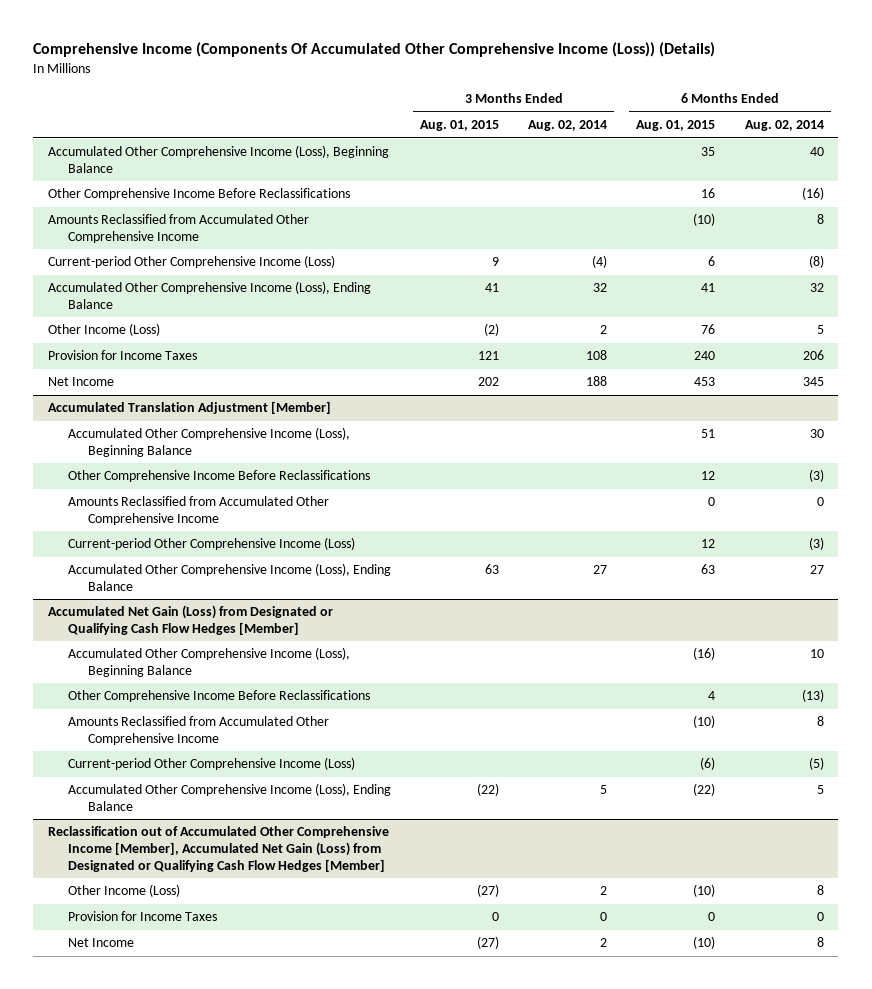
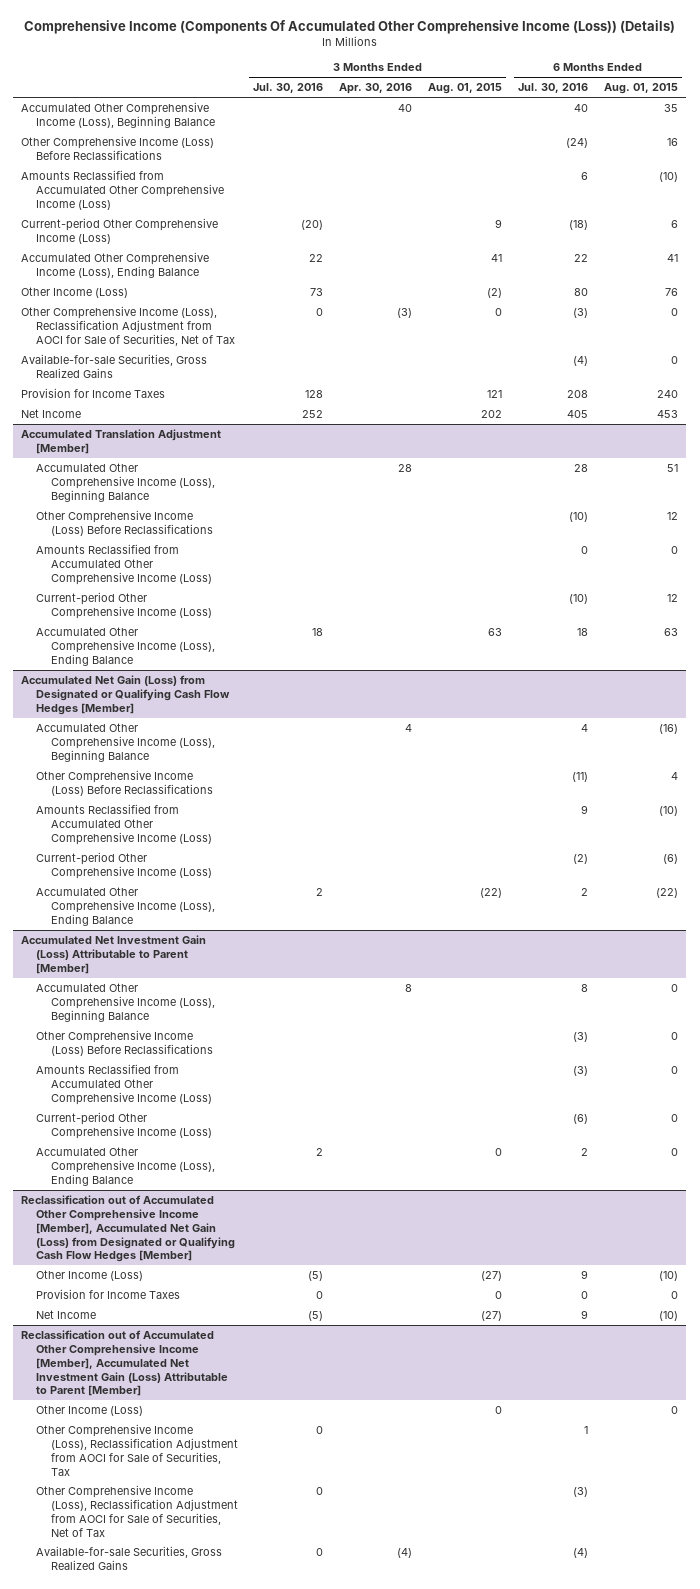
- | 3 Months Ended Aug. 01, 2015 | 3 Months Ended Aug. 02, 2014 | 6 Months Ended Aug. 01, 2015 | 6 Months Ended Aug. 02, 2014
+ | 3 Months Ended Jul. 30, 2016 | 3 Months Ended Apr. 30, 2016 | 3 Months Ended Aug. 01, 2015 | 6 Months Ended Jul. 30, 2016 | 6 Months Ended Aug. 01, 2015
- Other Comprehensive Income Before Reclassifications | | | 16 | (16)
- Amounts Reclassified from Accumulated Other Comprehensive Income | | | (10) | 8
+ Other Comprehensive Income (Loss) Before Reclassifications | | | | (24) | 16
+ Amounts Reclassified from Accumulated Other Comprehensive Income (Loss) | | | | 6 | (10)
+ Other Comprehensive Income (Loss), Reclassification Adjustment from AOCI for Sale of Securities, Net of Tax | 0 | (3) | 0 | (3) | 0
+ Available-for-sale Securities, Gross Realized Gains | | | | (4) | 0
@ Accumulated Translation Adjustment [Member]
- Other Comprehensive Income Before Reclassifications | | | 12 | (3)
- Amounts Reclassified from Accumulated Other Comprehensive Income | | | 0 | 0
+ Other Comprehensive Income (Loss) Before Reclassifications | | | | (10) | 12
+ Amounts Reclassified from Accumulated Other Comprehensive Income (Loss) | | | | 0 | 0
@ Accumulated Net Gain (Loss) from Designated or Qualifying Cash Flow Hedges [Member]
- Other Comprehensive Income Before Reclassifications | | | 4 | (13)
- Amounts Reclassified from Accumulated Other Comprehensive Income | | | (10) | 8
+ Other Comprehensive Income (Loss) Before Reclassifications | | | | (11) | 4
+ Amounts Reclassified from Accumulated Other Comprehensive Income (Loss) | | | | 9 | (10)
+ Accumulated Net Investment Gain (Loss) Attributable to Parent [Member]
+ Accumulated Other Comprehensive Income (Loss), Beginning Balance | | 8 | | 8 | 0
+ Other Comprehensive Income (Loss) Before Reclassifications | | | | (3) | 0
+ Amounts Reclassified from Accumulated Other Comprehensive Income (Loss) | | | | (3) | 0
+ Current-period Other Comprehensive Income (Loss) | | | | (6) | 0
+ Accumulated Other Comprehensive Income (Loss), Ending Balance | 2 | | 0 | 2 | 0
+ Reclassification out of Accumulated Other Comprehensive Income [Member], Accumulated Net Investment Gain (Loss) Attributable to Parent [Member]
+ Other Income (Loss) | | | 0 | | 0
+ Other Comprehensive Income (Loss), Reclassification Adjustment from AOCI for Sale of Securities, Tax | 0 | | | 1 |
+ Other Comprehensive Income (Loss), Reclassification Adjustment from AOCI for Sale of Securities, Net of Tax | 0 | | | (3) |
+ Available-for-sale Securities, Gross Realized Gains | 0 | (4) | | (4) |

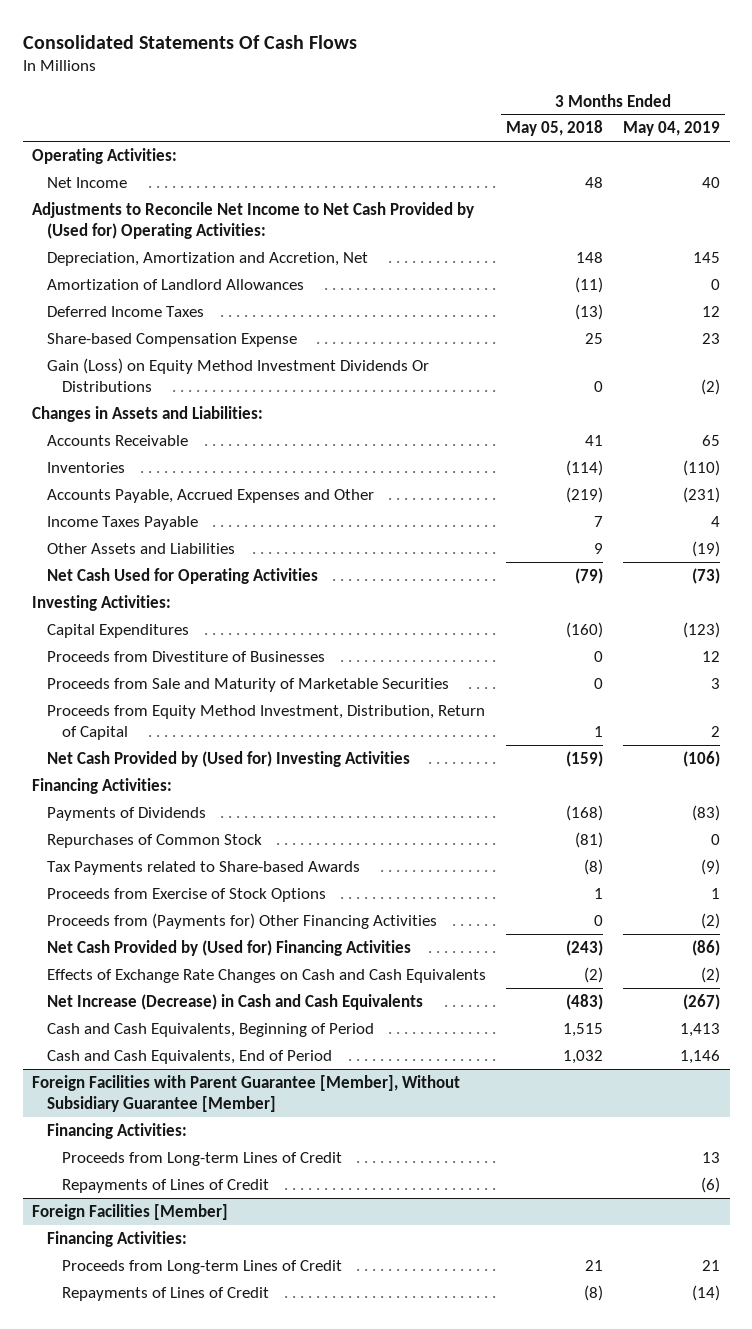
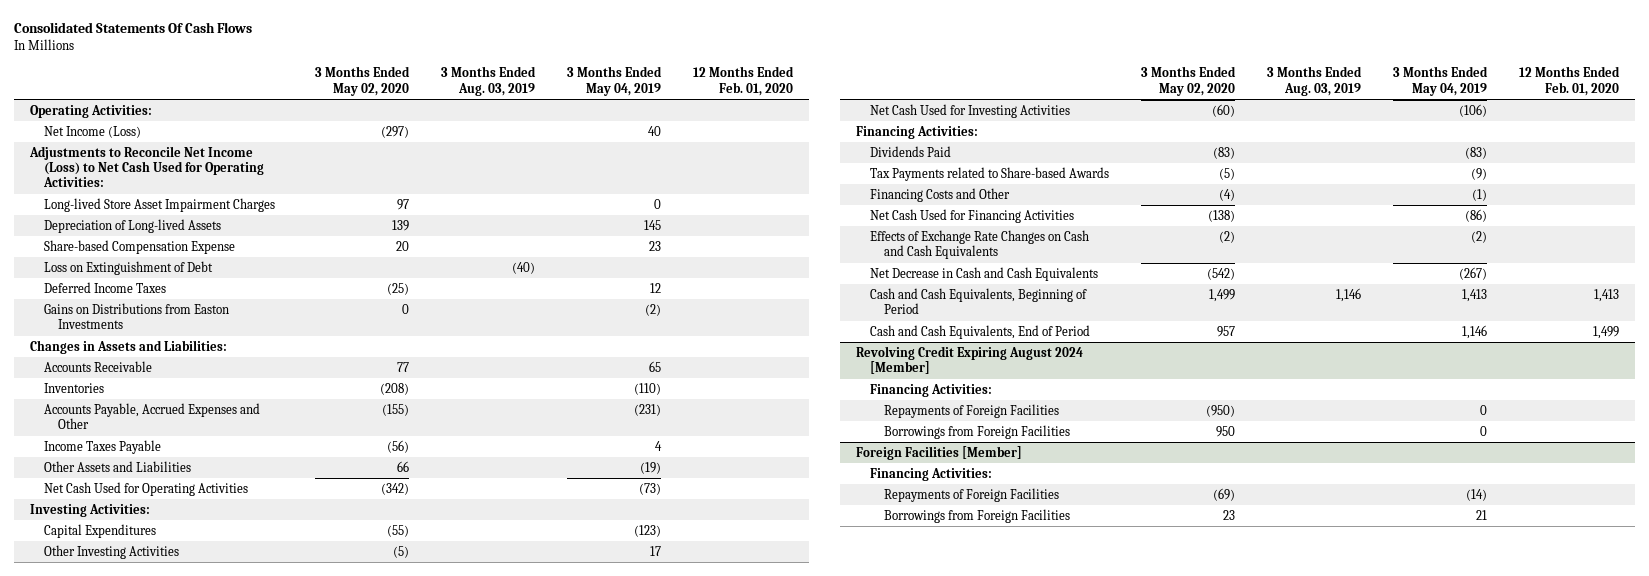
- | 3 Months Ended May 05, 2018 | 3 Months Ended May 04, 2019
+ | 3 Months Ended May 02, 2020 | 3 Months Ended Aug. 03, 2019 | 3 Months Ended May 04, 2019 | 12 Months Ended Feb. 01, 2020
- Net Income | 48 | 40
- Adjustments to Reconcile Net Income to Net Cash Provided by (Used for) Operating Activities:
- Depreciation, Amortization and Accretion, Net | 148 | 145
- Amortization of Landlord Allowances | (11) | 0
+ Net Income (Loss) | (297) | | 40 |
+ Adjustments to Reconcile Net Income (Loss) to Net Cash Used for Operating Activities:
+ Long-lived Store Asset Impairment Charges | 97 | | 0 |
+ Depreciation of Long-lived Assets | 139 | | 145 |
- Gain (Loss) on Equity Method Investment Dividends Or Distributions | 0 | (2)
+ Loss on Extinguishment of Debt | | (40) | |
moved down: Deferred Income Taxes | (25) | | 12 |
+ Gains on Distributions from Easton Investments | 0 | | (2) |
- Proceeds from Divestiture of Businesses | 0 | 12
- Proceeds from Sale and Maturity of Marketable Securities | 0 | 3
- Proceeds from Equity Method Investment, Distribution, Return of Capital | 1 | 2
- Net Cash Provided by (Used for) Investing Activities | (159) | (106)
+ Other Investing Activities | (5) | | 17 |
+ Net Cash Used for Investing Activities | (60) | | (106) |
- Payments of Dividends | (168) | (83)
- Repurchases of Common Stock | (81) | 0
+ Dividends Paid | (83) | | (83) |
- Proceeds from Exercise of Stock Options | 1 | 1
- Proceeds from (Payments for) Other Financing Activities | 0 | (2)
- Net Cash Provided by (Used for) Financing Activities | (243) | (86)
+ Financing Costs and Other | (4) | | (1) |
+ Net Cash Used for Financing Activities | (138) | | (86) |
- Net Increase (Decrease) in Cash and Cash Equivalents | (483) | (267)
+ Net Decrease in Cash and Cash Equivalents | (542) | | (267) |
- Foreign Facilities with Parent Guarantee [Member], Without Subsidiary Guarantee [Member]
+ Revolving Credit Expiring August 2024 [Member]
- Proceeds from Long-term Lines of Credit | | 13
- Repayments of Lines of Credit | | (6)
+ Repayments of Foreign Facilities | (950) | | 0 |
+ Borrowings from Foreign Facilities | 950 | | 0 |
@ Foreign Facilities [Member]
- Proceeds from Long-term Lines of Credit | 21 | 21
- Repayments of Lines of Credit | (8) | (14)
+ Repayments of Foreign Facilities | (69) | | (14) |
+ Borrowings from Foreign Facilities | 23 | | 21 |

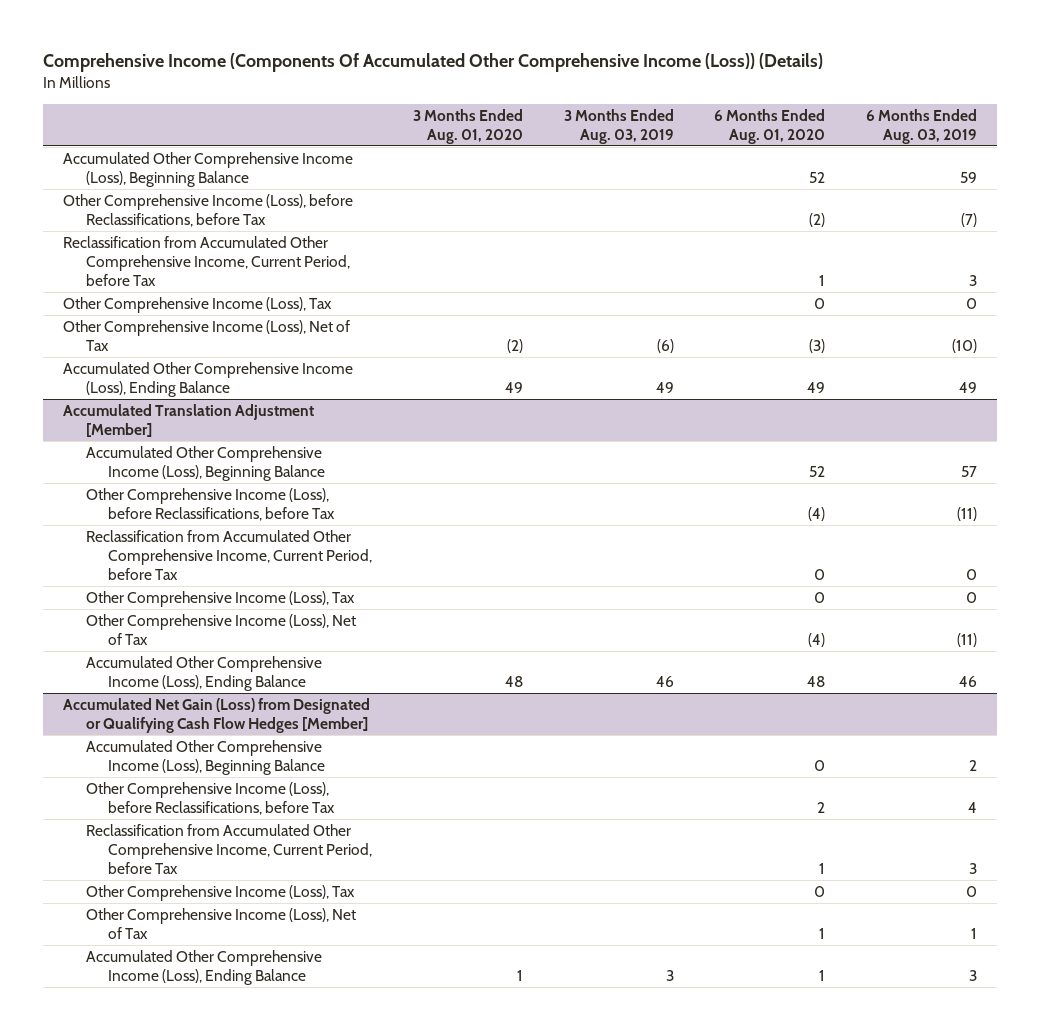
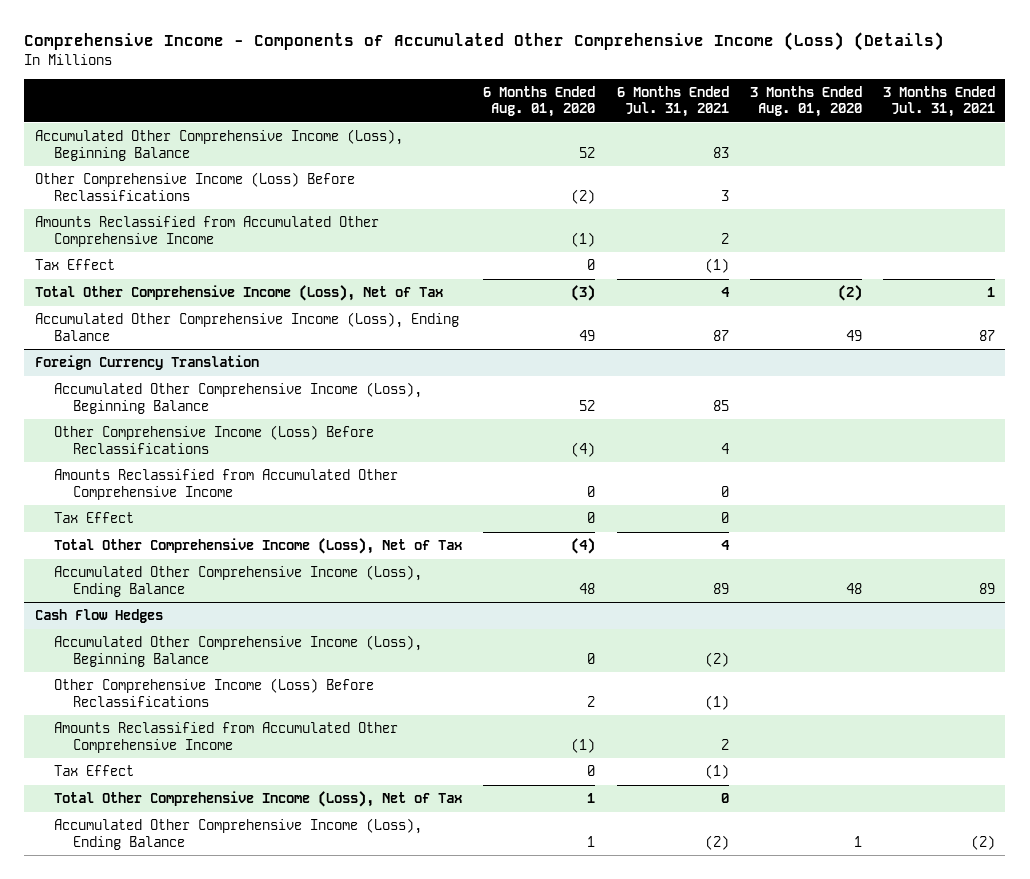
- Comprehensive Income (Components Of Accumulated Other Comprehensive Income (Loss)) (Details)
+ Comprehensive Income - Components of Accumulated Other Comprehensive Income (Loss) (Details)
- | 3 Months Ended Aug. 01, 2020 | 3 Months Ended Aug. 03, 2019 | 6 Months Ended Aug. 01, 2020 | 6 Months Ended Aug. 03, 2019
+ | 6 Months Ended Aug. 01, 2020 | 6 Months Ended Jul. 31, 2021 | 3 Months Ended Aug. 01, 2020 | 3 Months Ended Jul. 31, 2021
- Other Comprehensive Income (Loss), before Reclassifications, before Tax | | | (2) | (7)
- Reclassification from Accumulated Other Comprehensive Income, Current Period, before Tax | | | 1 | 3
- Other Comprehensive Income (Loss), Tax | | | 0 | 0
- Other Comprehensive Income (Loss), Net of Tax | (2) | (6) | (3) | (10)
+ Other Comprehensive Income (Loss) Before Reclassifications | (2) | 3 | |
+ Amounts Reclassified from Accumulated Other Comprehensive Income | (1) | 2 | |
+ Tax Effect | 0 | (1) | |
+ Total Other Comprehensive Income (Loss), Net of Tax | (3) | 4 | (2) | 1
- Accumulated Translation Adjustment [Member]
+ Foreign Currency Translation
- Other Comprehensive Income (Loss), before Reclassifications, before Tax | | | (4) | (11)
- Reclassification from Accumulated Other Comprehensive Income, Current Period, before Tax | | | 0 | 0
- Other Comprehensive Income (Loss), Tax | | | 0 | 0
- Other Comprehensive Income (Loss), Net of Tax | | | (4) | (11)
+ Other Comprehensive Income (Loss) Before Reclassifications | (4) | 4 | |
+ Amounts Reclassified from Accumulated Other Comprehensive Income | 0 | 0 | |
+ Tax Effect | 0 | 0 | |
+ Total Other Comprehensive Income (Loss), Net of Tax | (4) | 4 | |
- Accumulated Net Gain (Loss) from Designated or Qualifying Cash Flow Hedges [Member]
+ Cash Flow Hedges
- Other Comprehensive Income (Loss), before Reclassifications, before Tax | | | 2 | 4
- Reclassification from Accumulated Other Comprehensive Income, Current Period, before Tax | | | 1 | 3
- Other Comprehensive Income (Loss), Tax | | | 0 | 0
- Other Comprehensive Income (Loss), Net of Tax | | | 1 | 1
+ Other Comprehensive Income (Loss) Before Reclassifications | 2 | (1) | |
+ Amounts Reclassified from Accumulated Other Comprehensive Income | (1) | 2 | |
+ Tax Effect | 0 | (1) | |
+ Total Other Comprehensive Income (Loss), Net of Tax | 1 | 0 | |

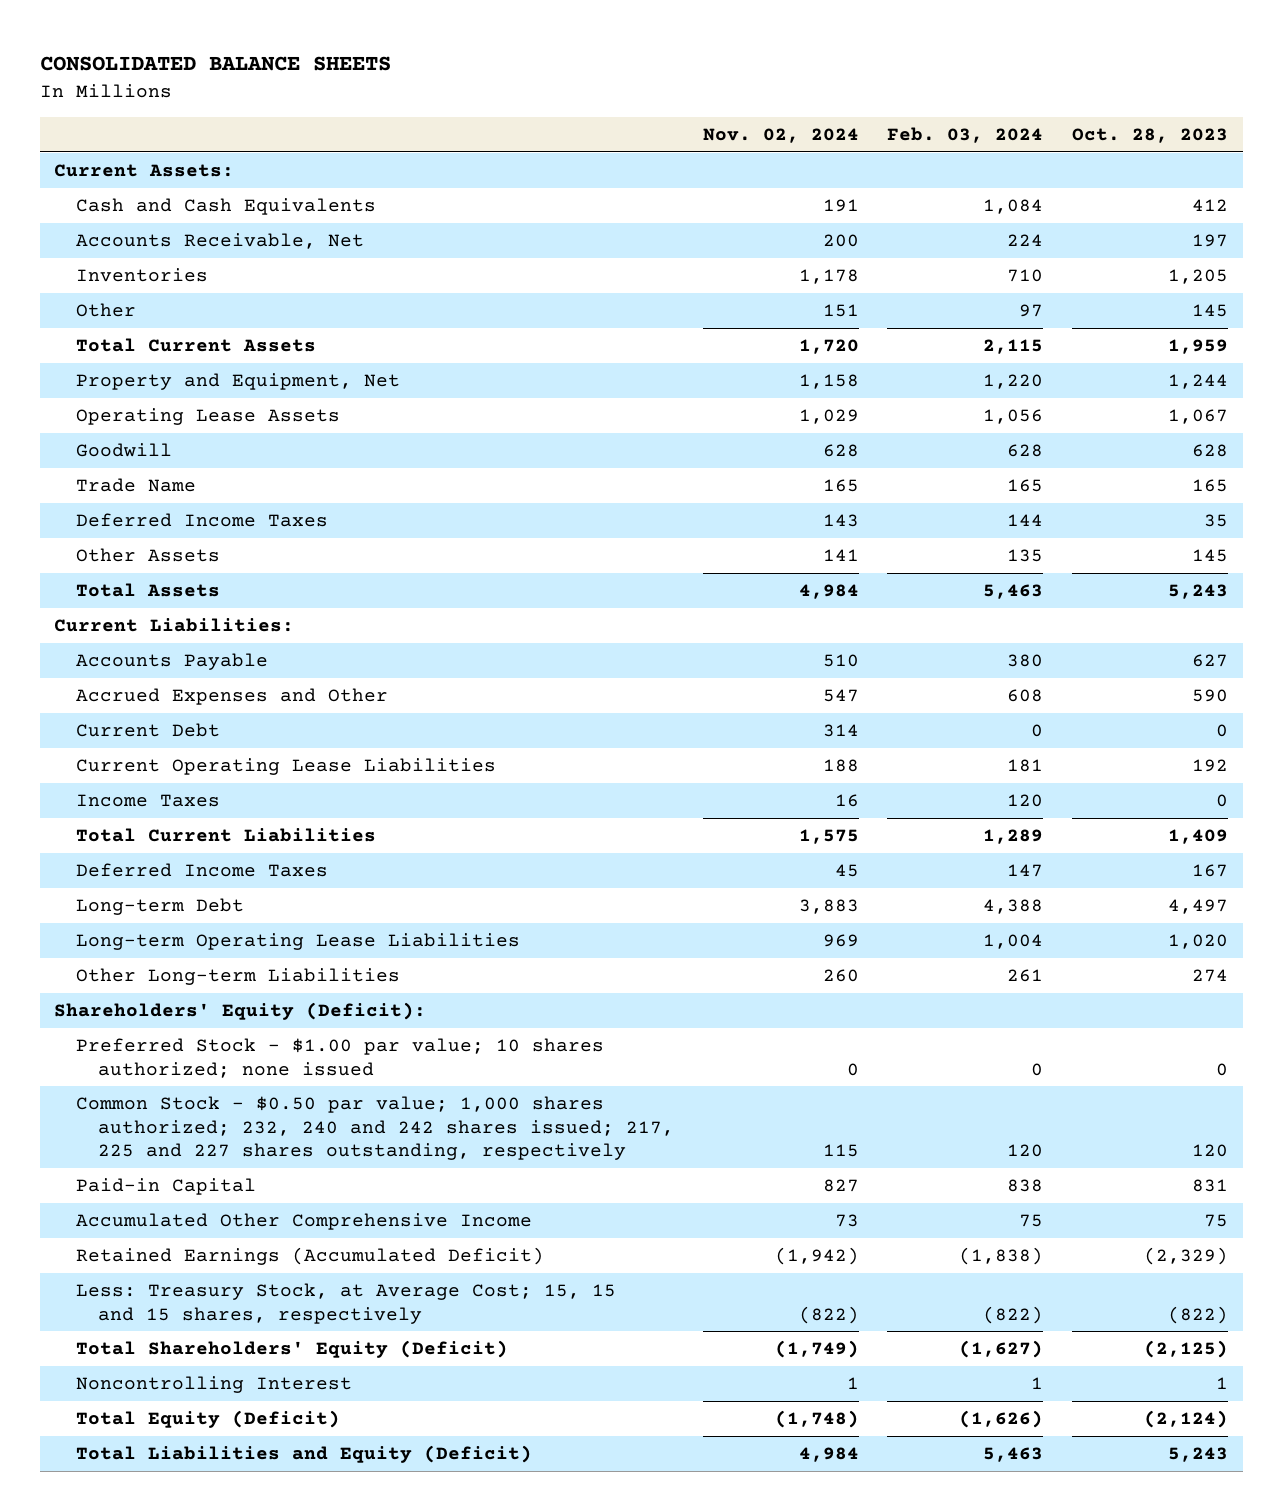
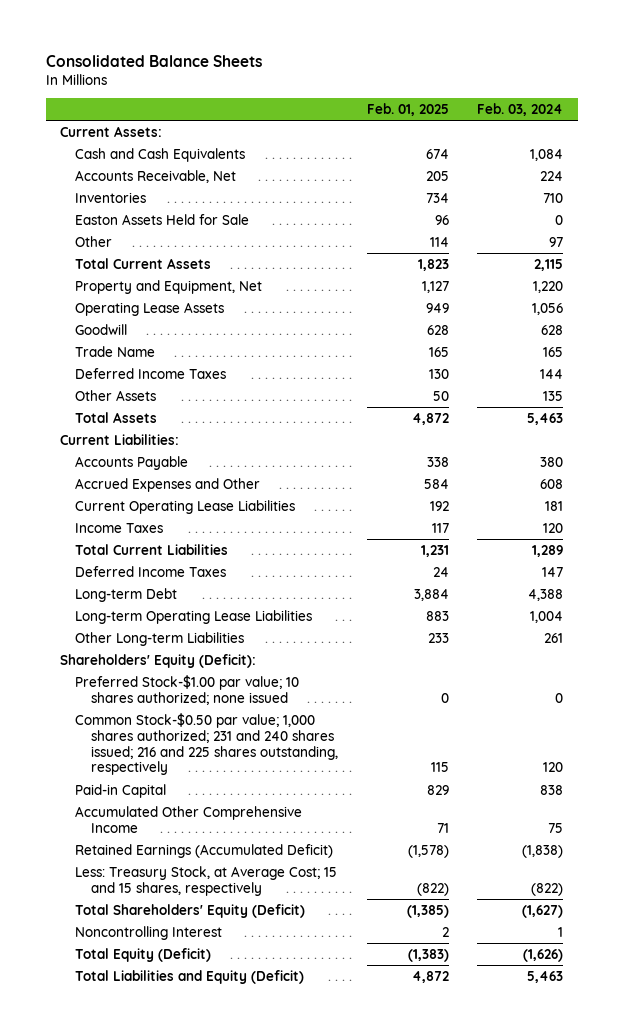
- CONSOLIDATED BALANCE SHEETS
+ Consolidated Balance Sheets
- | Nov. 02, 2024 | Feb. 03, 2024 | Oct. 28, 2023
+ | Feb. 01, 2025 | Feb. 03, 2024
+ Easton Assets Held for Sale | 96 | 0
- Current Debt | 314 | 0 | 0
- Preferred Stock - $1.00 par value; 10 shares authorized; none issued | 0 | 0 | 0
- Common Stock - $0.50 par value; 1,000 shares authorized; 232, 240 and 242 shares issued; 217, 225 and 227 shares outstanding, respectively | 115 | 120 | 120
+ Preferred Stock-$1.00 par value; 10 shares authorized; none issued | 0 | 0
+ Common Stock-$0.50 par value; 1,000 shares authorized; 231 and 240 shares issued; 216 and 225 shares outstanding, respectively | 115 | 120
- Less: Treasury Stock, at Average Cost; 15, 15 and 15 shares, respectively | (822) | (822) | (822)
+ Less: Treasury Stock, at Average Cost; 15 and 15 shares, respectively | (822) | (822)

